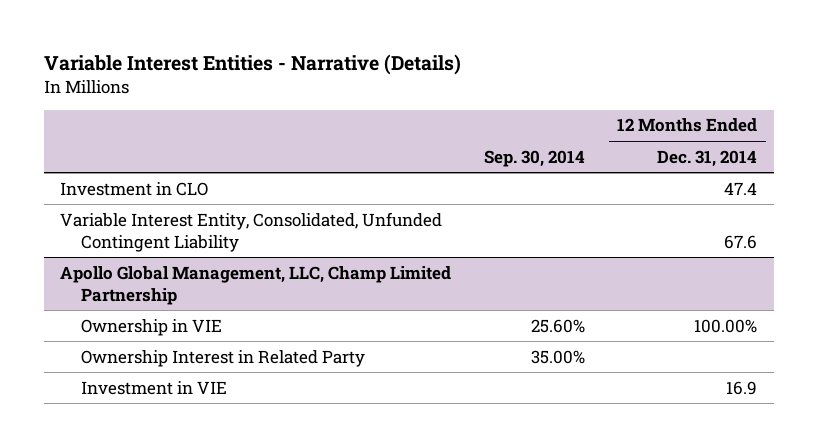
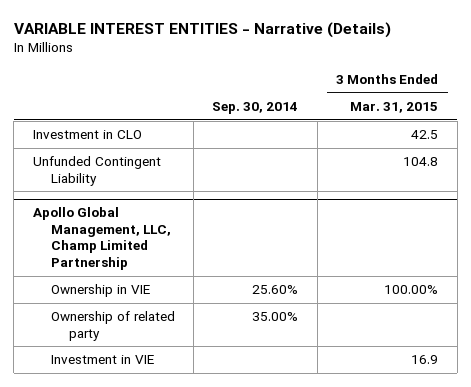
- Variable Interest Entities - Narrative (Details)
+ VARIABLE INTEREST ENTITIES - Narrative (Details)
- | Sep. 30, 2014 | 12 Months Ended Dec. 31, 2014
+ | Sep. 30, 2014 | 3 Months Ended Mar. 31, 2015
- Variable Interest Entity, Consolidated, Unfunded Contingent Liability | | 67.6
+ Unfunded Contingent Liability | | 104.8
@ Apollo Global Management, LLC, Champ Limited Partnership
- Ownership Interest in Related Party | 35.00% |
+ Ownership of related party | 35.00% |

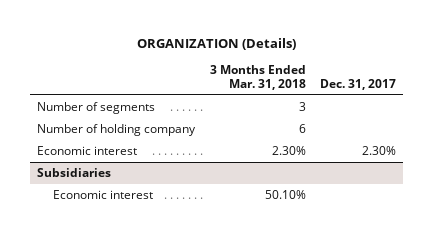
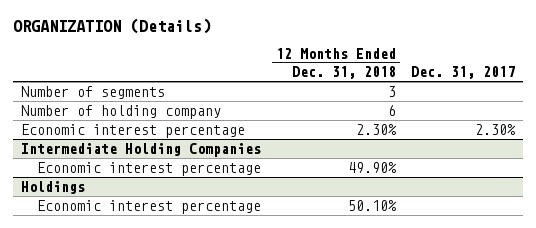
- | 3 Months Ended Mar. 31, 2018 | Dec. 31, 2017
+ | 12 Months Ended Dec. 31, 2018 | Dec. 31, 2017
- Economic interest | 2.30% | 2.30%
- Subsidiaries
- Economic interest | 50.10% |
+ Economic interest percentage | 2.30% | 2.30%
+ Intermediate Holding Companies
+ Economic interest percentage | 49.90% |
+ Holdings
+ Economic interest percentage | 50.10% |

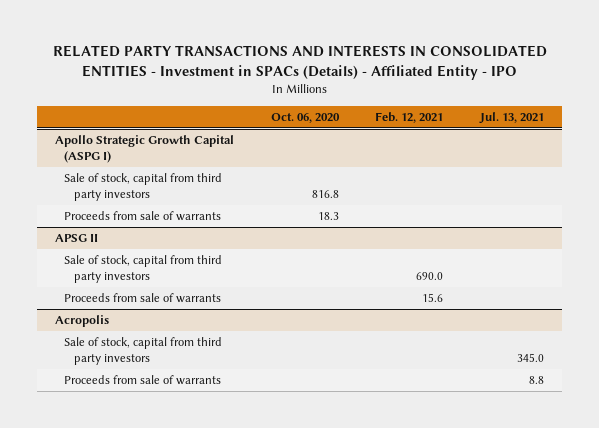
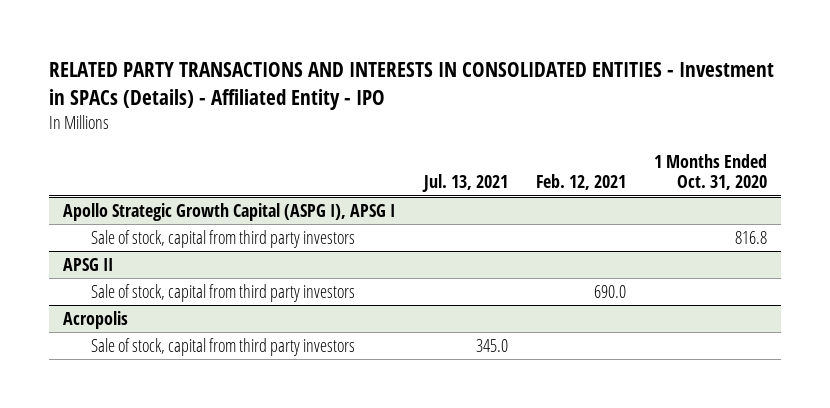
- | Oct. 06, 2020 | Feb. 12, 2021 | Jul. 13, 2021
+ | Jul. 13, 2021 | Feb. 12, 2021 | 1 Months Ended Oct. 31, 2020
- Apollo Strategic Growth Capital (ASPG I)
+ Apollo Strategic Growth Capital (ASPG I), APSG I
- Proceeds from sale of warrants | 18.3 | |
@ APSG II
- Proceeds from sale of warrants | | 15.6 |
@ Acropolis
- Proceeds from sale of warrants | | | 8.8

